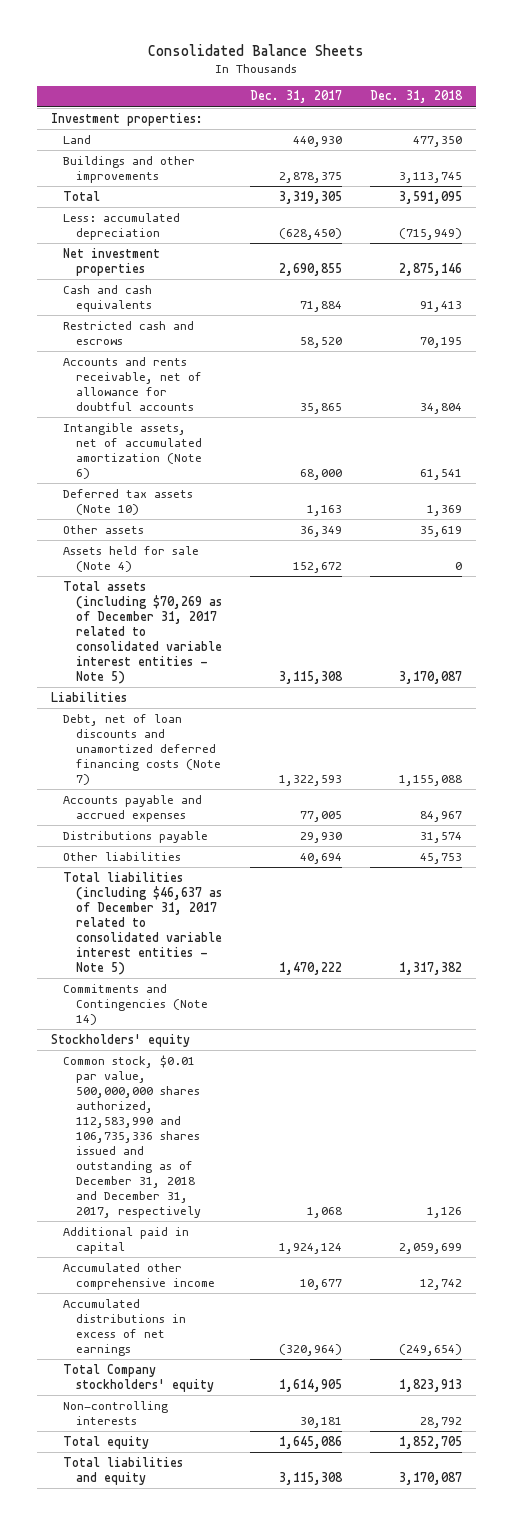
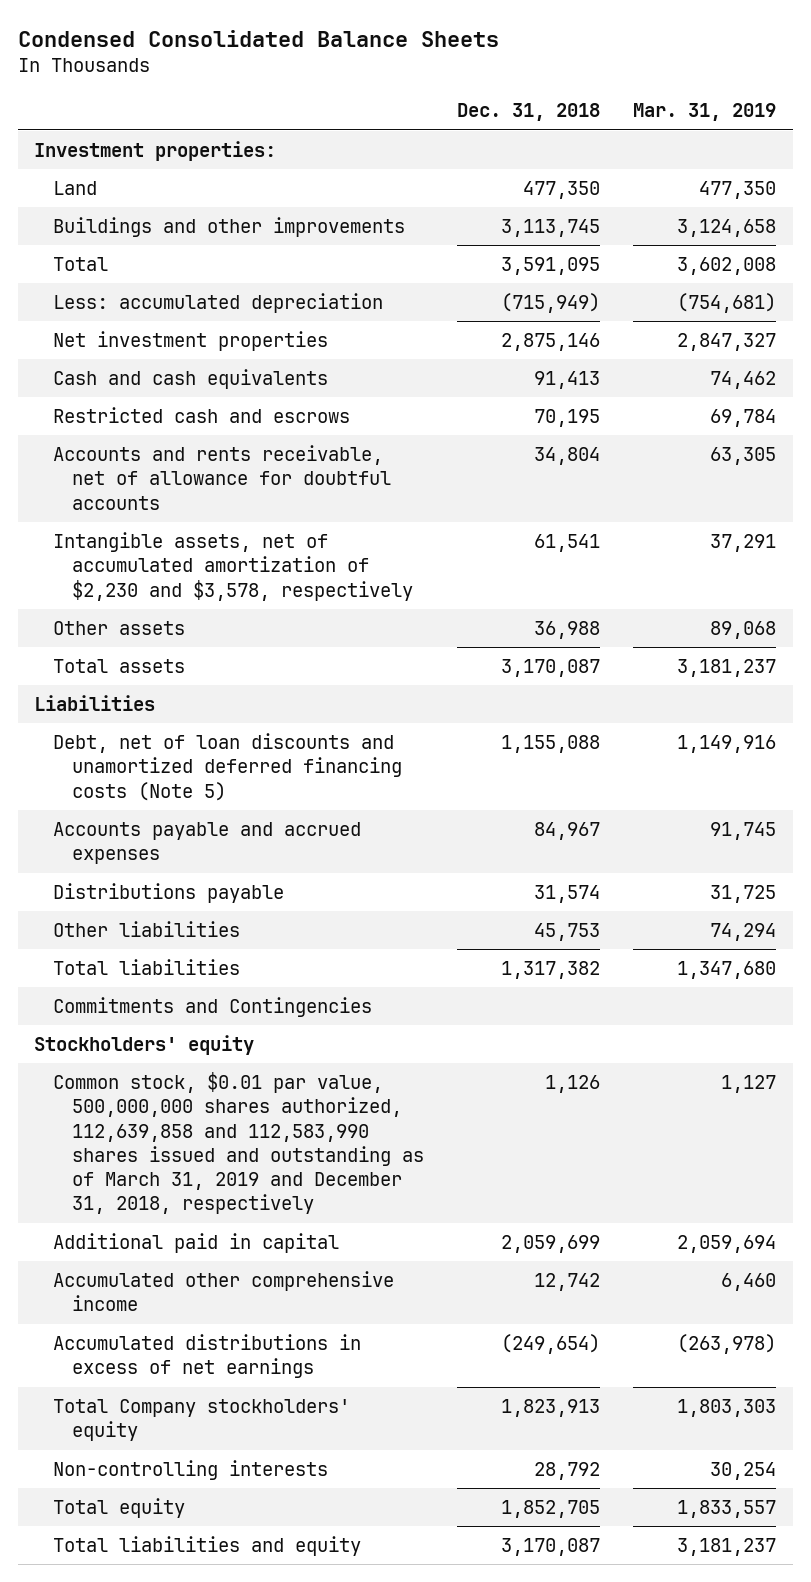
- Consolidated Balance Sheets
+ Condensed Consolidated Balance Sheets
- | Dec. 31, 2017 | Dec. 31, 2018
+ | Dec. 31, 2018 | Mar. 31, 2019
- Intangible assets, net of accumulated amortization (Note 6) | 68,000 | 61,541
- Deferred tax assets (Note 10) | 1,163 | 1,369
- Other assets | 36,349 | 35,619
- Assets held for sale (Note 4) | 152,672 | 0
- Total assets (including $70,269 as of December 31, 2017 related to consolidated variable interest entities - Note 5) | 3,115,308 | 3,170,087
+ Intangible assets, net of accumulated amortization of $2,230 and $3,578, respectively | 61,541 | 37,291
+ Other assets | 36,988 | 89,068
+ Total assets | 3,170,087 | 3,181,237
- Debt, net of loan discounts and unamortized deferred financing costs (Note 7) | 1,322,593 | 1,155,088
+ Debt, net of loan discounts and unamortized deferred financing costs (Note 5) | 1,155,088 | 1,149,916
- Total liabilities (including $46,637 as of December 31, 2017 related to consolidated variable interest entities - Note 5) | 1,470,222 | 1,317,382
- Commitments and Contingencies (Note 14)
+ Total liabilities | 1,317,382 | 1,347,680
+ Commitments and Contingencies
- Common stock, $0.01 par value, 500,000,000 shares authorized, 112,583,990 and 106,735,336 shares issued and outstanding as of December 31, 2018 and December 31, 2017, respectively | 1,068 | 1,126
+ Common stock, $0.01 par value, 500,000,000 shares authorized, 112,639,858 and 112,583,990 shares issued and outstanding as of March 31, 2019 and December 31, 2018, respectively | 1,126 | 1,127

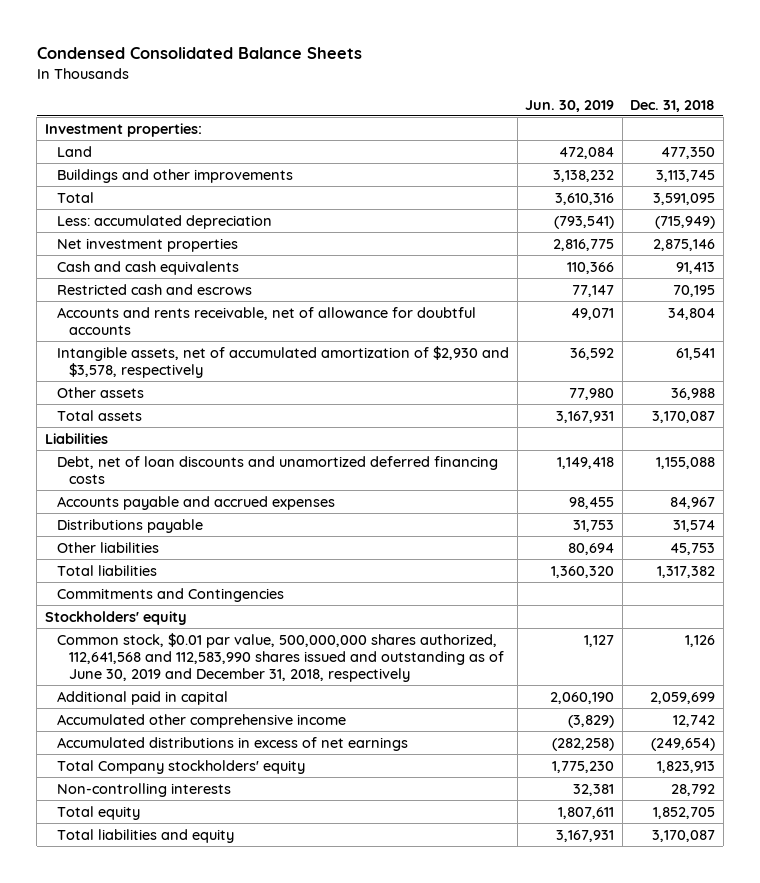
- | Dec. 31, 2018 | Mar. 31, 2019
+ | Jun. 30, 2019 | Dec. 31, 2018
- Intangible assets, net of accumulated amortization of $2,230 and $3,578, respectively | 61,541 | 37,291
+ Intangible assets, net of accumulated amortization of $2,930 and $3,578, respectively | 36,592 | 61,541
- Debt, net of loan discounts and unamortized deferred financing costs (Note 5) | 1,155,088 | 1,149,916
+ Debt, net of loan discounts and unamortized deferred financing costs | 1,149,418 | 1,155,088
- Common stock, $0.01 par value, 500,000,000 shares authorized, 112,639,858 and 112,583,990 shares issued and outstanding as of March 31, 2019 and December 31, 2018, respectively | 1,126 | 1,127
+ Common stock, $0.01 par value, 500,000,000 shares authorized, 112,641,568 and 112,583,990 shares issued and outstanding as of June 30, 2019 and December 31, 2018, respectively | 1,127 | 1,126

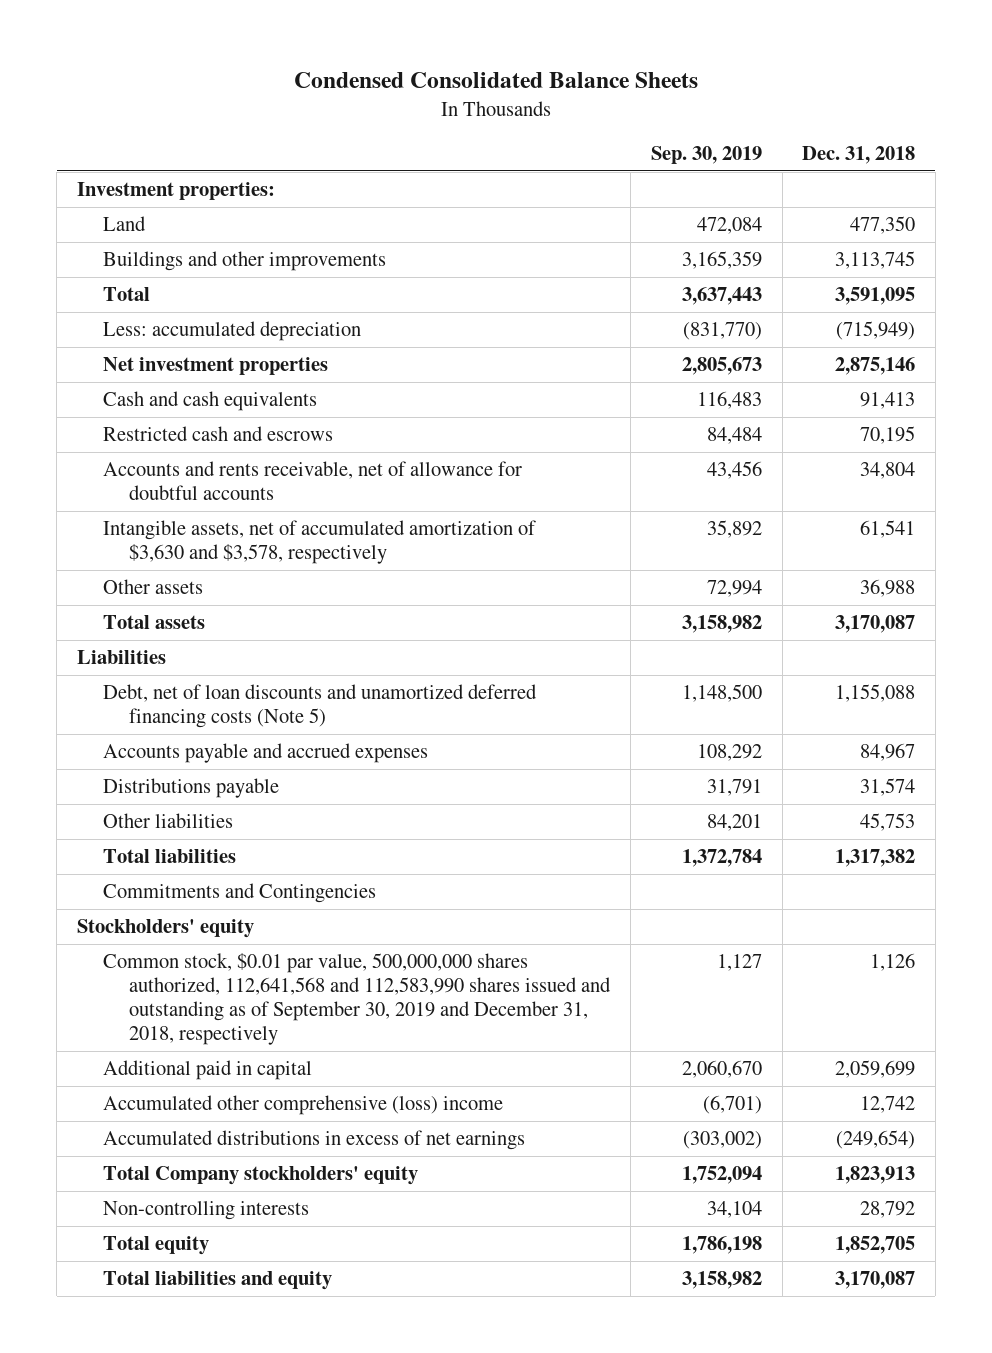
- | Jun. 30, 2019 | Dec. 31, 2018
+ | Sep. 30, 2019 | Dec. 31, 2018
- Intangible assets, net of accumulated amortization of $2,930 and $3,578, respectively | 36,592 | 61,541
+ Intangible assets, net of accumulated amortization of $3,630 and $3,578, respectively | 35,892 | 61,541
- Debt, net of loan discounts and unamortized deferred financing costs | 1,149,418 | 1,155,088
+ Debt, net of loan discounts and unamortized deferred financing costs (Note 5) | 1,148,500 | 1,155,088
- Common stock, $0.01 par value, 500,000,000 shares authorized, 112,641,568 and 112,583,990 shares issued and outstanding as of June 30, 2019 and December 31, 2018, respectively | 1,127 | 1,126
+ Common stock, $0.01 par value, 500,000,000 shares authorized, 112,641,568 and 112,583,990 shares issued and outstanding as of September 30, 2019 and December 31, 2018, respectively | 1,127 | 1,126
- Accumulated other comprehensive income | (3,829) | 12,742
+ Accumulated other comprehensive (loss) income | (6,701) | 12,742

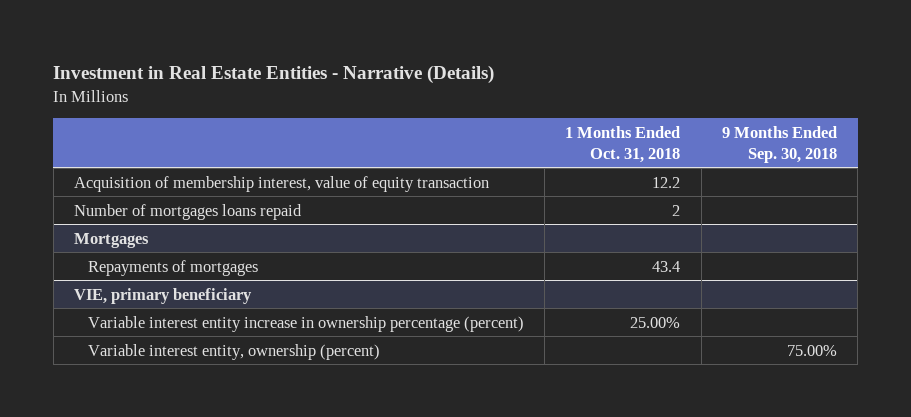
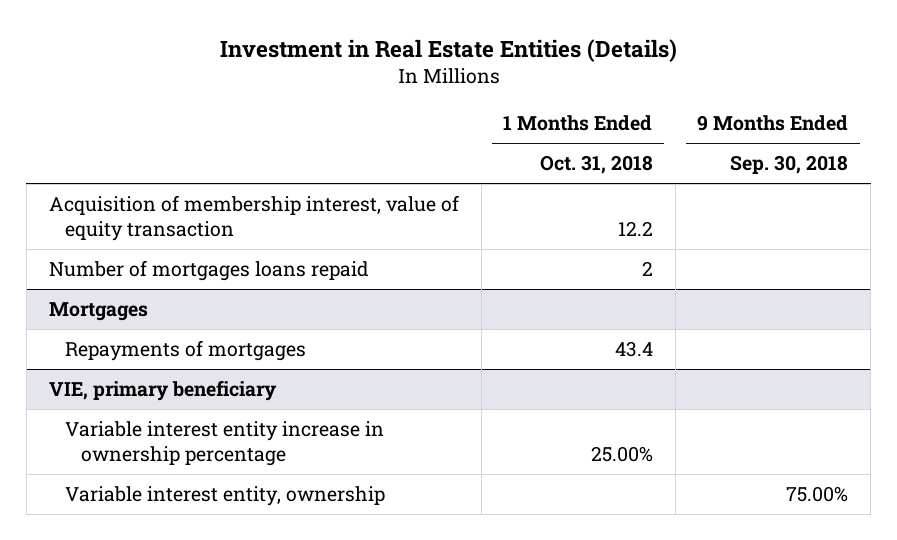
- Investment in Real Estate Entities - Narrative (Details)
+ Investment in Real Estate Entities (Details)
@ VIE, primary beneficiary
- Variable interest entity increase in ownership percentage (percent) | 25.00% |
- Variable interest entity, ownership (percent) | | 75.00%
+ Variable interest entity increase in ownership percentage | 25.00% |
+ Variable interest entity, ownership | | 75.00%

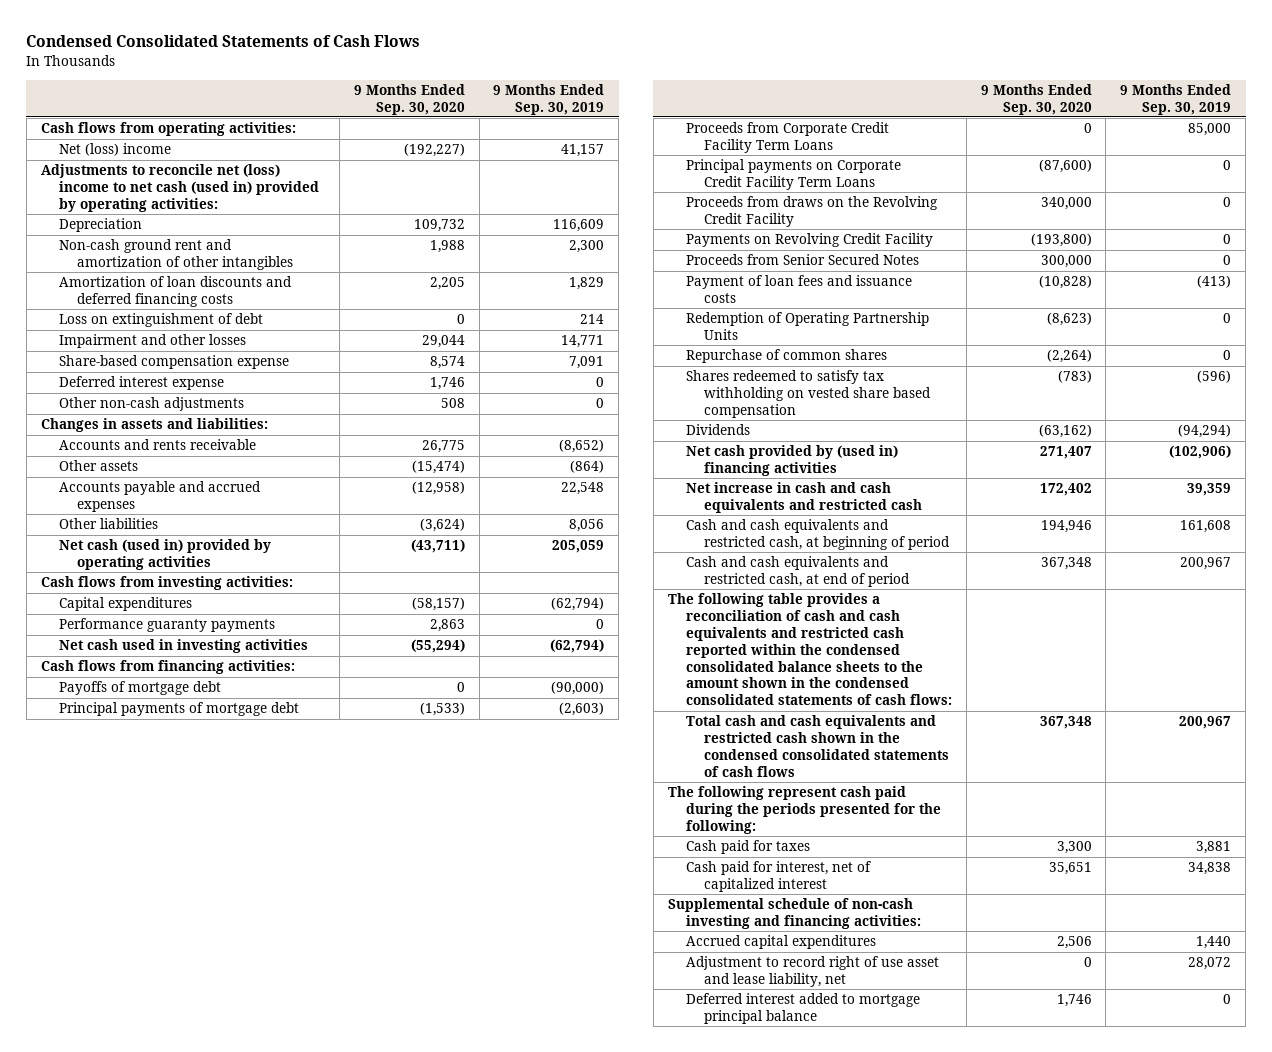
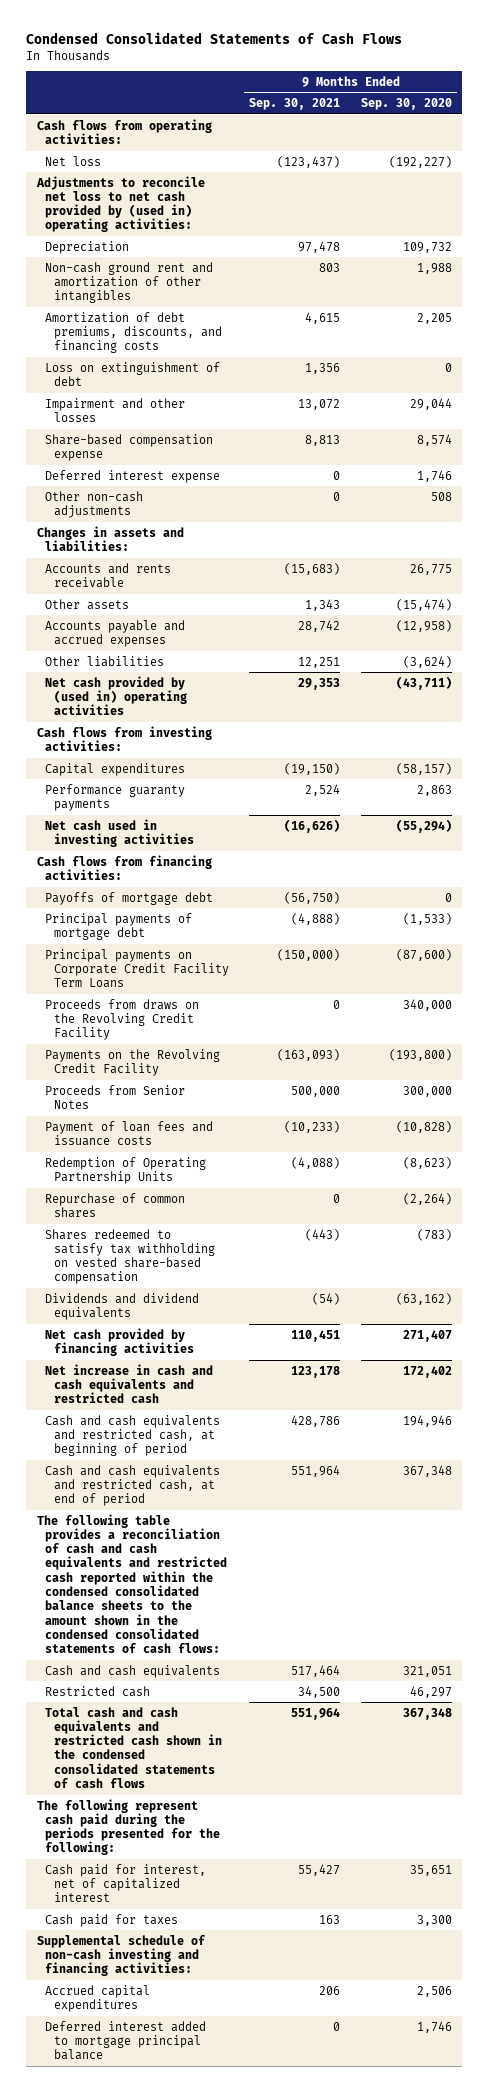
- | 9 Months Ended Sep. 30, 2020 | 9 Months Ended Sep. 30, 2019
+ | 9 Months Ended Sep. 30, 2021 | 9 Months Ended Sep. 30, 2020
- Net (loss) income | (192,227) | 41,157
- Adjustments to reconcile net (loss) income to net cash (used in) provided by operating activities:
+ Net loss | (123,437) | (192,227)
+ Adjustments to reconcile net loss to net cash provided by (used in) operating activities:
- Amortization of loan discounts and deferred financing costs | 2,205 | 1,829
+ Amortization of debt premiums, discounts, and financing costs | 4,615 | 2,205
- Net cash (used in) provided by operating activities | (43,711) | 205,059
+ Net cash provided by (used in) operating activities | 29,353 | (43,711)
- Proceeds from Corporate Credit Facility Term Loans | 0 | 85,000
- Payments on Revolving Credit Facility | (193,800) | 0
- Proceeds from Senior Secured Notes | 300,000 | 0
+ Payments on the Revolving Credit Facility | (163,093) | (193,800)
+ Proceeds from Senior Notes | 500,000 | 300,000
- Shares redeemed to satisfy tax withholding on vested share based compensation | (783) | (596)
- Dividends | (63,162) | (94,294)
- Net cash provided by (used in) financing activities | 271,407 | (102,906)
+ Shares redeemed to satisfy tax withholding on vested share-based compensation | (443) | (783)
+ Dividends and dividend equivalents | (54) | (63,162)
+ Net cash provided by financing activities | 110,451 | 271,407
+ Cash and cash equivalents | 517,464 | 321,051
+ Restricted cash | 34,500 | 46,297
moved down: Cash paid for taxes | 163 | 3,300
- Adjustment to record right of use asset and lease liability, net | 0 | 28,072

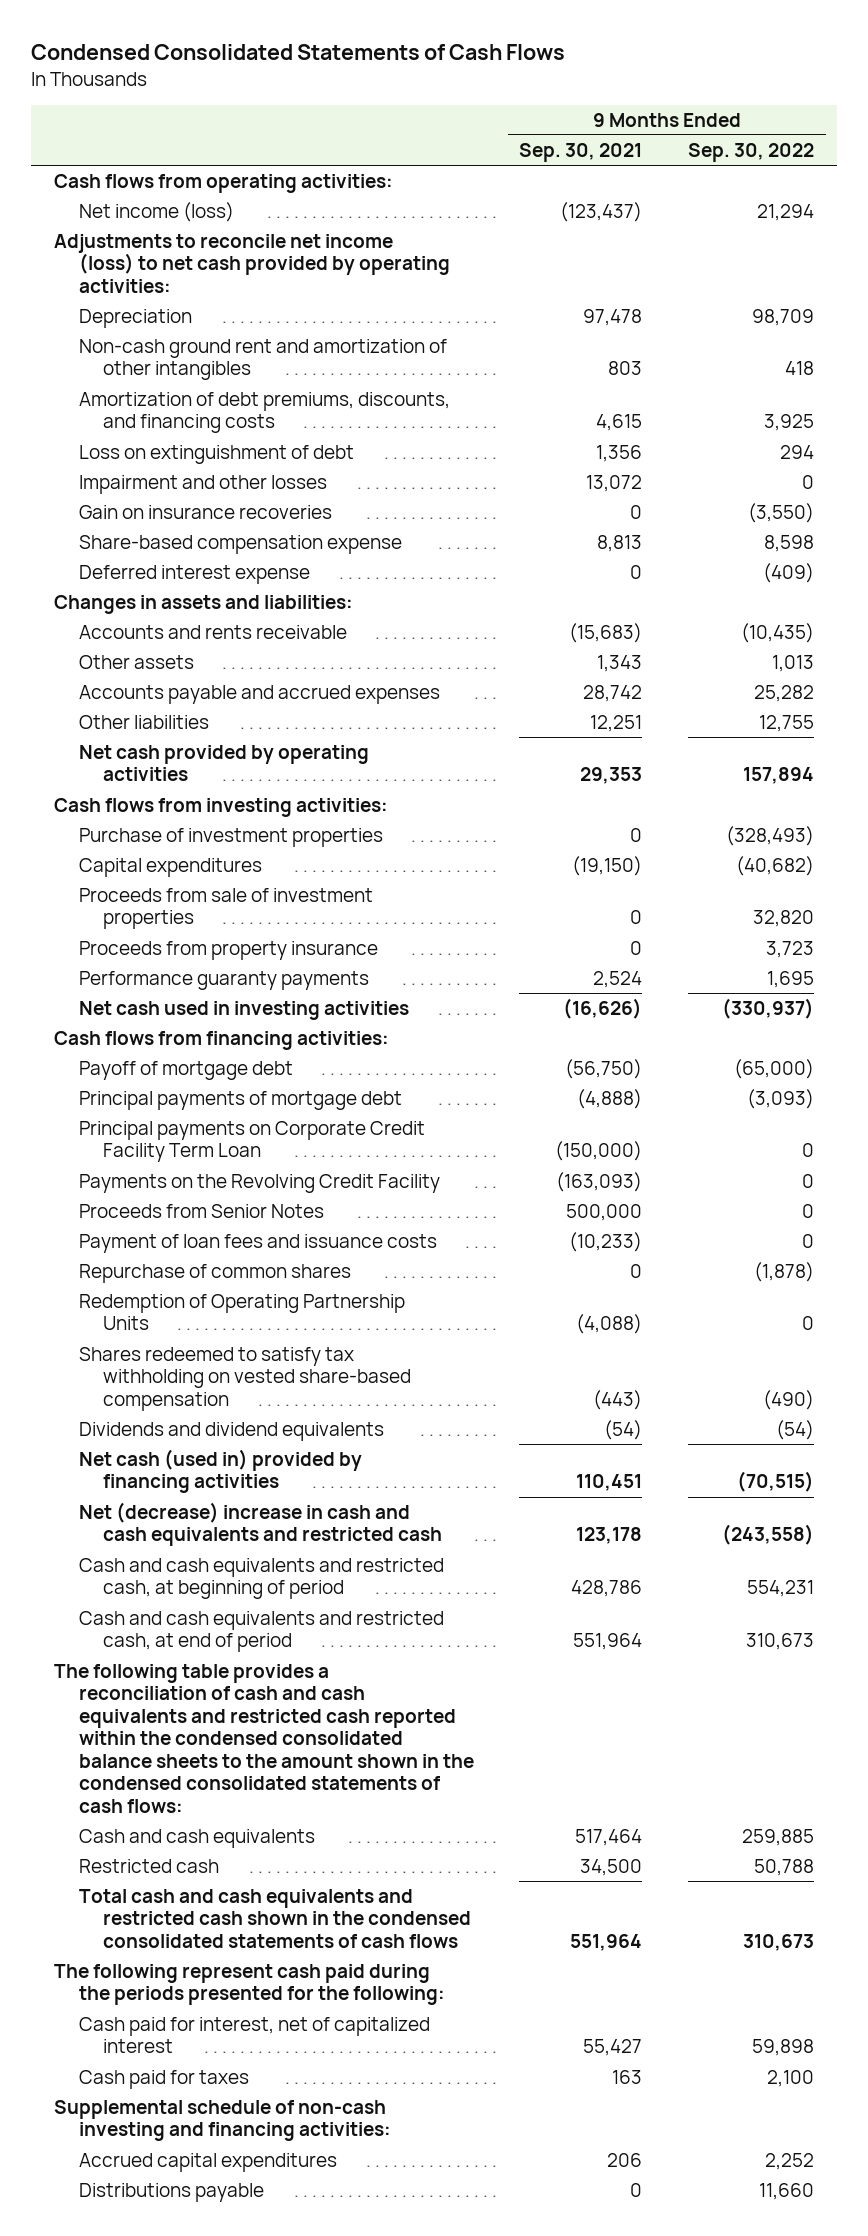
- | 9 Months Ended Sep. 30, 2021 | 9 Months Ended Sep. 30, 2020
+ | 9 Months Ended Sep. 30, 2021 | 9 Months Ended Sep. 30, 2022
- Net loss | (123,437) | (192,227)
- Adjustments to reconcile net loss to net cash provided by (used in) operating activities:
+ Net income (loss) | (123,437) | 21,294
+ Adjustments to reconcile net income (loss) to net cash provided by operating activities:
+ Gain on insurance recoveries | 0 | (3,550)
- Other non-cash adjustments | 0 | 508
- Net cash provided by (used in) operating activities | 29,353 | (43,711)
+ Net cash provided by operating activities | 29,353 | 157,894
+ Purchase of investment properties | 0 | (328,493)
+ Proceeds from sale of investment properties | 0 | 32,820
+ Proceeds from property insurance | 0 | 3,723
- Payoffs of mortgage debt | (56,750) | 0
+ Payoff of mortgage debt | (56,750) | (65,000)
- Principal payments on Corporate Credit Facility Term Loans | (150,000) | (87,600)
- Proceeds from draws on the Revolving Credit Facility | 0 | 340,000
+ Principal payments on Corporate Credit Facility Term Loan | (150,000) | 0
moved down: Redemption of Operating Partnership Units | (4,088) | 0
- Net cash provided by financing activities | 110,451 | 271,407
- Net increase in cash and cash equivalents and restricted cash | 123,178 | 172,402
+ Net cash (used in) provided by financing activities | 110,451 | (70,515)
+ Net (decrease) increase in cash and cash equivalents and restricted cash | 123,178 | (243,558)
- Deferred interest added to mortgage principal balance | 0 | 1,746
+ Distributions payable | 0 | 11,660

